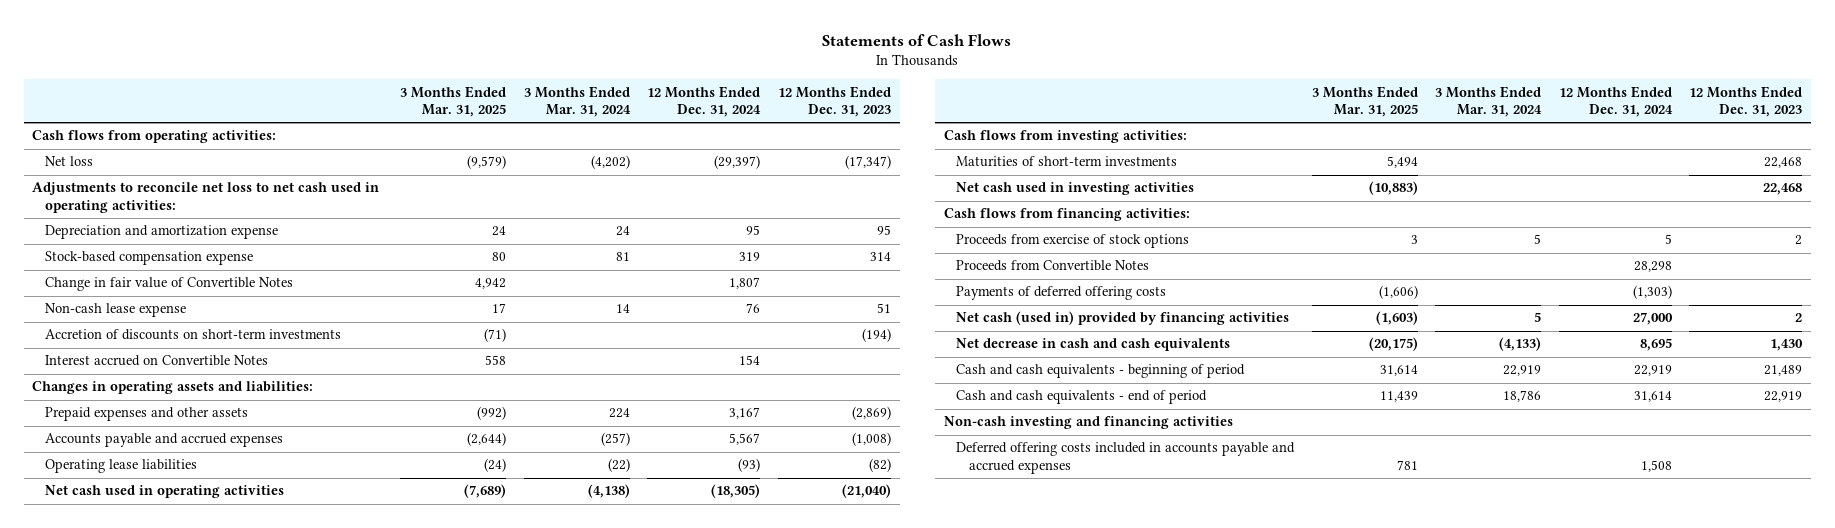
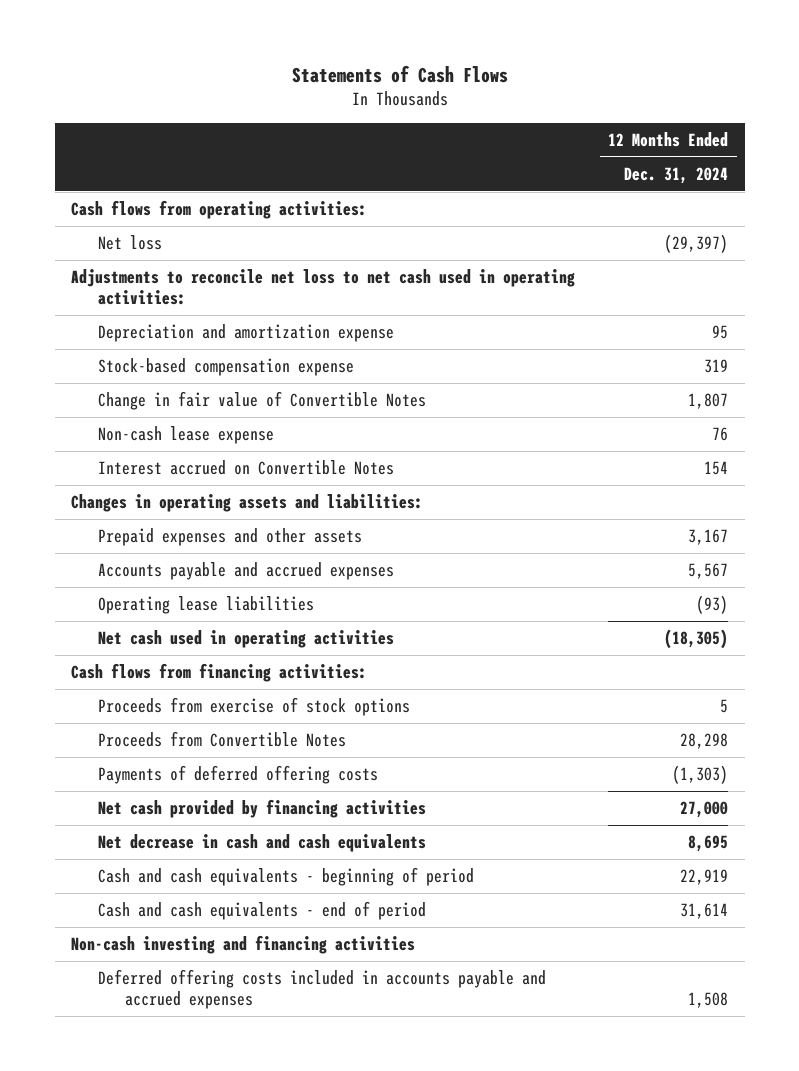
- | 3 Months Ended Mar. 31, 2025 | 3 Months Ended Mar. 31, 2024 | 12 Months Ended Dec. 31, 2024 | 12 Months Ended Dec. 31, 2023
+ | 12 Months Ended Dec. 31, 2024
- Accretion of discounts on short-term investments | (71) | | | (194)
- Cash flows from investing activities:
- Maturities of short-term investments | 5,494 | | | 22,468
- Net cash used in investing activities | (10,883) | | | 22,468
- Net cash (used in) provided by financing activities | (1,603) | 5 | 27,000 | 2
+ Net cash provided by financing activities | 27,000

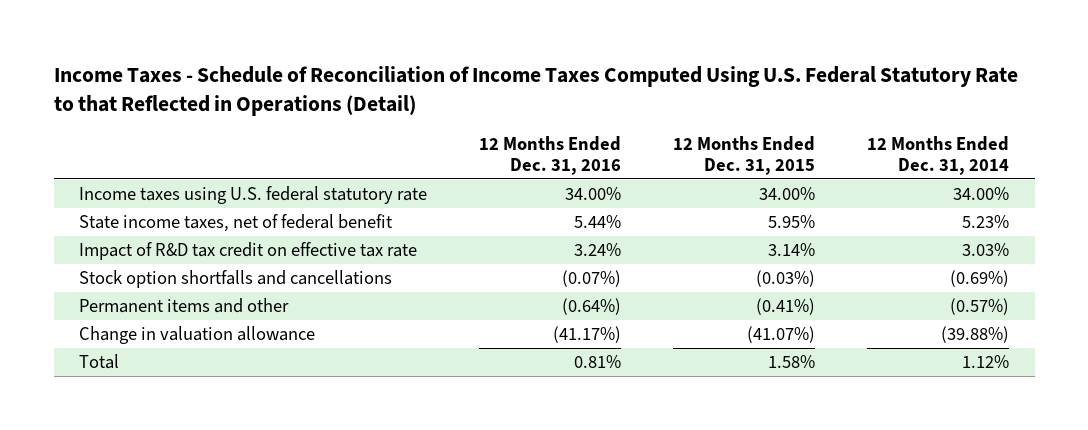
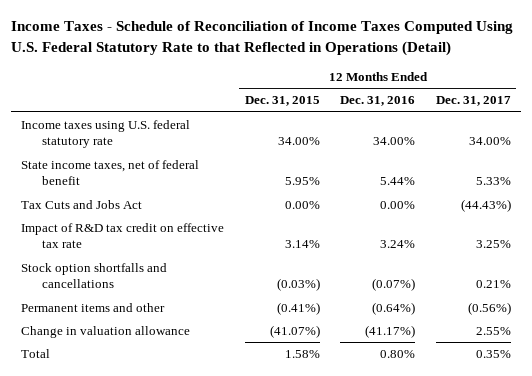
- | 12 Months Ended Dec. 31, 2016 | 12 Months Ended Dec. 31, 2015 | 12 Months Ended Dec. 31, 2014
+ | 12 Months Ended Dec. 31, 2015 | 12 Months Ended Dec. 31, 2016 | 12 Months Ended Dec. 31, 2017
+ Tax Cuts and Jobs Act | 0.00% | 0.00% | (44.43%)
- Total | 0.81% | 1.58% | 1.12%
+ Total | 1.58% | 0.80% | 0.35%

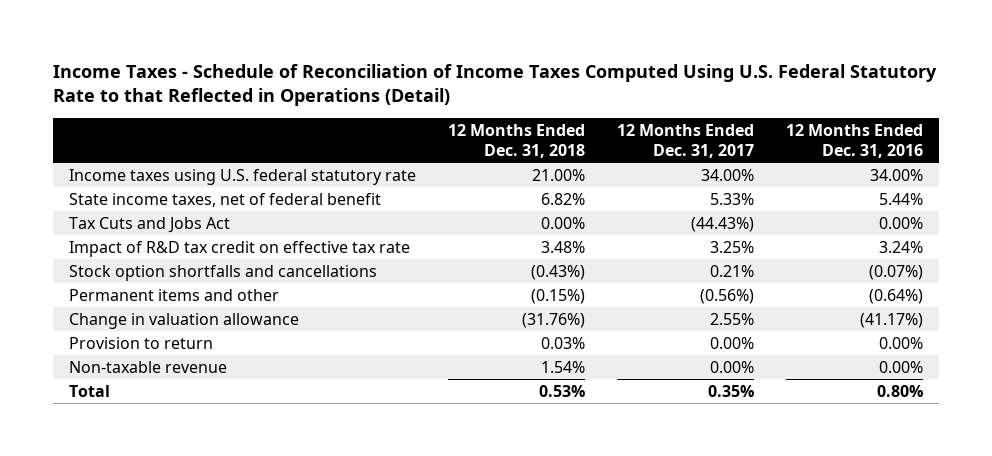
- | 12 Months Ended Dec. 31, 2015 | 12 Months Ended Dec. 31, 2016 | 12 Months Ended Dec. 31, 2017
+ | 12 Months Ended Dec. 31, 2018 | 12 Months Ended Dec. 31, 2017 | 12 Months Ended Dec. 31, 2016
+ Provision to return | 0.03% | 0.00% | 0.00%
+ Non-taxable revenue | 1.54% | 0.00% | 0.00%

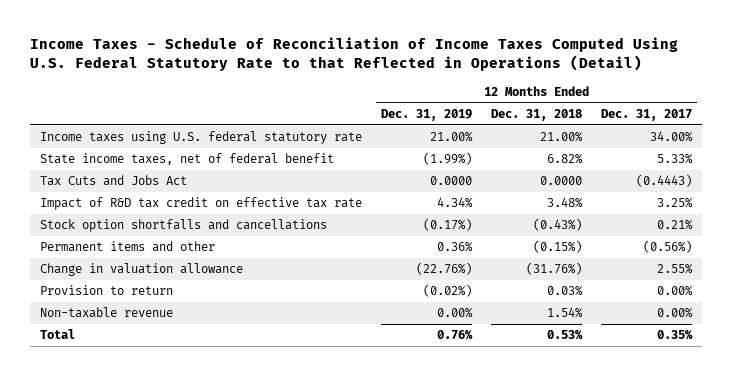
- | 12 Months Ended Dec. 31, 2018 | 12 Months Ended Dec. 31, 2017 | 12 Months Ended Dec. 31, 2016
+ | 12 Months Ended Dec. 31, 2019 | 12 Months Ended Dec. 31, 2018 | 12 Months Ended Dec. 31, 2017
- Tax Cuts and Jobs Act | 0.00% | (44.43%) | 0.00%
+ Tax Cuts and Jobs Act | 0.0000 | 0.0000 | (0.4443)

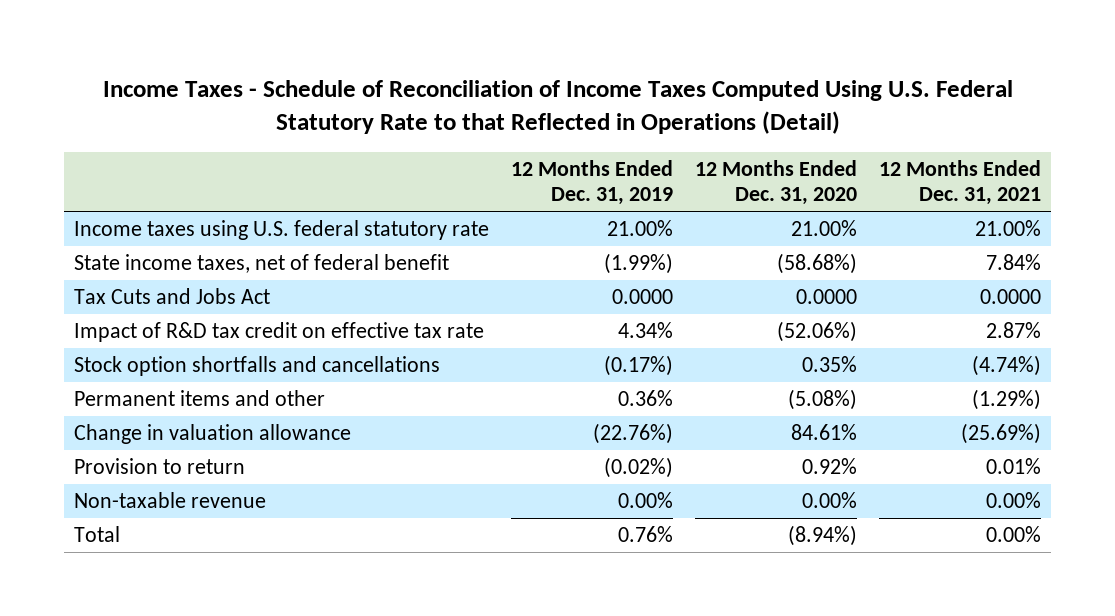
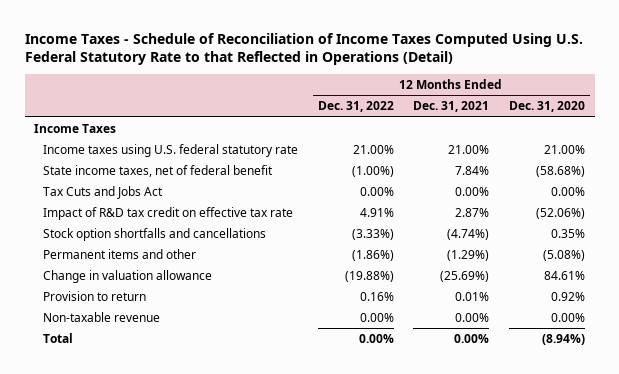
- | 12 Months Ended Dec. 31, 2019 | 12 Months Ended Dec. 31, 2020 | 12 Months Ended Dec. 31, 2021
+ | 12 Months Ended Dec. 31, 2022 | 12 Months Ended Dec. 31, 2021 | 12 Months Ended Dec. 31, 2020
+ Income Taxes
- Tax Cuts and Jobs Act | 0.0000 | 0.0000 | 0.0000
+ Tax Cuts and Jobs Act | 0.00% | 0.00% | 0.00%

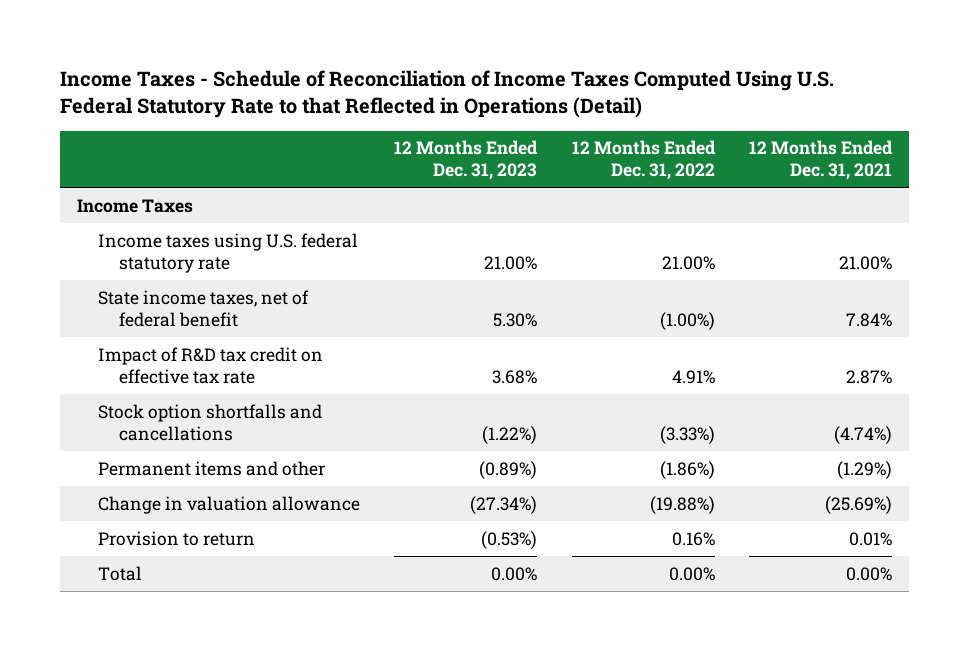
- | 12 Months Ended Dec. 31, 2022 | 12 Months Ended Dec. 31, 2021 | 12 Months Ended Dec. 31, 2020
+ | 12 Months Ended Dec. 31, 2023 | 12 Months Ended Dec. 31, 2022 | 12 Months Ended Dec. 31, 2021
- Tax Cuts and Jobs Act | 0.00% | 0.00% | 0.00%
- Non-taxable revenue | 0.00% | 0.00% | 0.00%

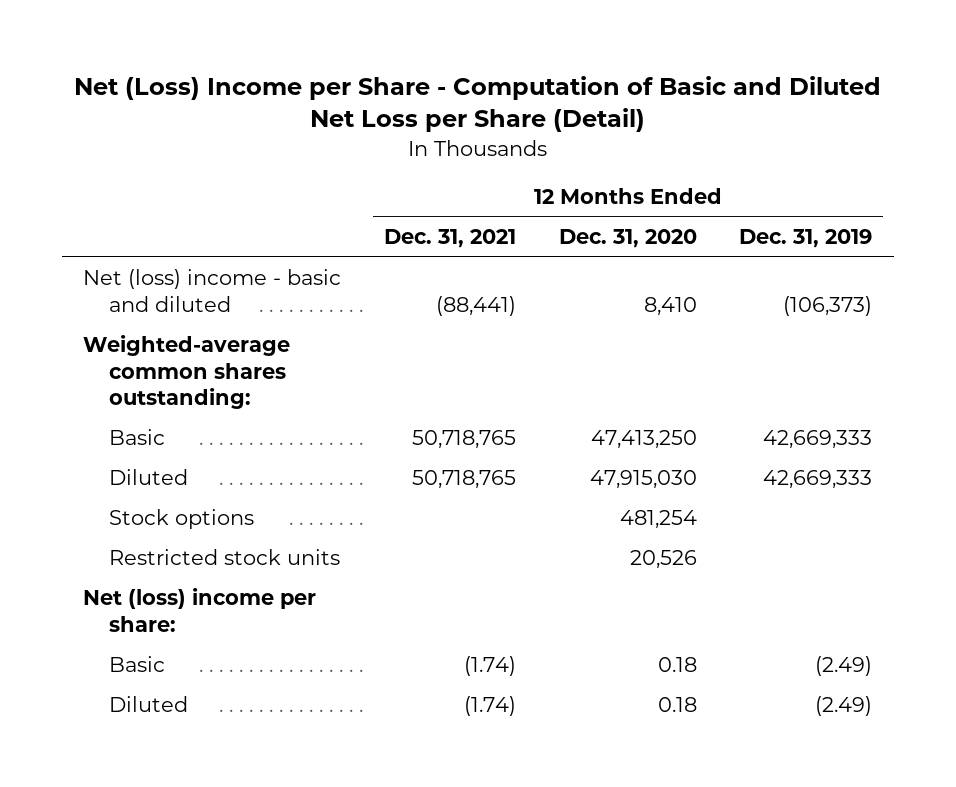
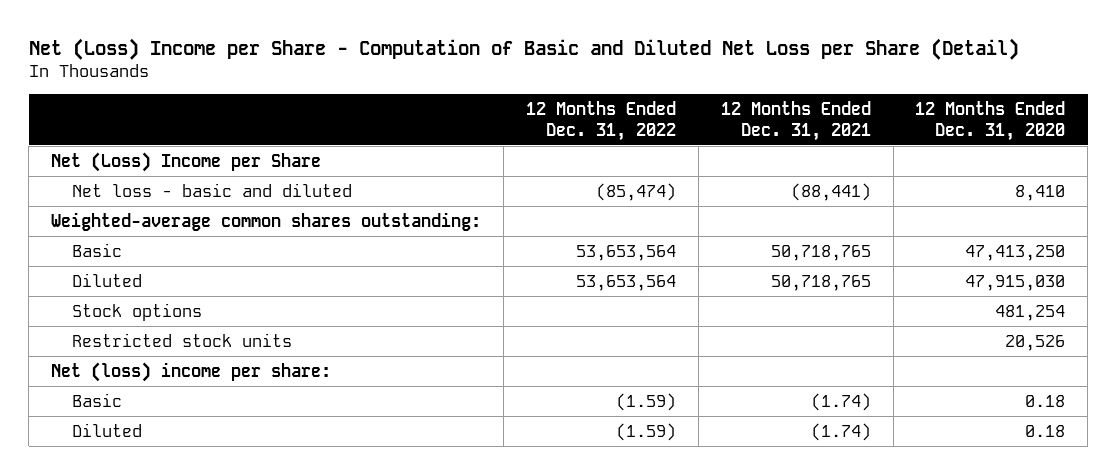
- | 12 Months Ended Dec. 31, 2021 | 12 Months Ended Dec. 31, 2020 | 12 Months Ended Dec. 31, 2019
+ | 12 Months Ended Dec. 31, 2022 | 12 Months Ended Dec. 31, 2021 | 12 Months Ended Dec. 31, 2020
- Net (loss) income - basic and diluted | (88,441) | 8,410 | (106,373)
+ Net (Loss) Income per Share
+ Net loss - basic and diluted | (85,474) | (88,441) | 8,410

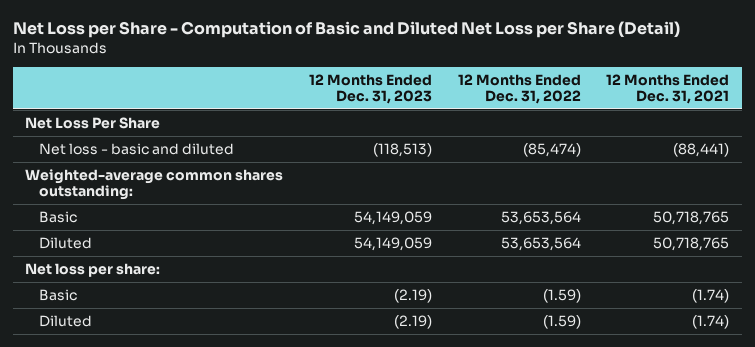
- Net (Loss) Income per Share - Computation of Basic and Diluted Net Loss per Share (Detail)
+ Net Loss per Share - Computation of Basic and Diluted Net Loss per Share (Detail)
- | 12 Months Ended Dec. 31, 2022 | 12 Months Ended Dec. 31, 2021 | 12 Months Ended Dec. 31, 2020
+ | 12 Months Ended Dec. 31, 2023 | 12 Months Ended Dec. 31, 2022 | 12 Months Ended Dec. 31, 2021
- Net (Loss) Income per Share
+ Net Loss Per Share
- Stock options | | | 481,254
- Restricted stock units | | | 20,526
- Net (loss) income per share:
+ Net loss per share:

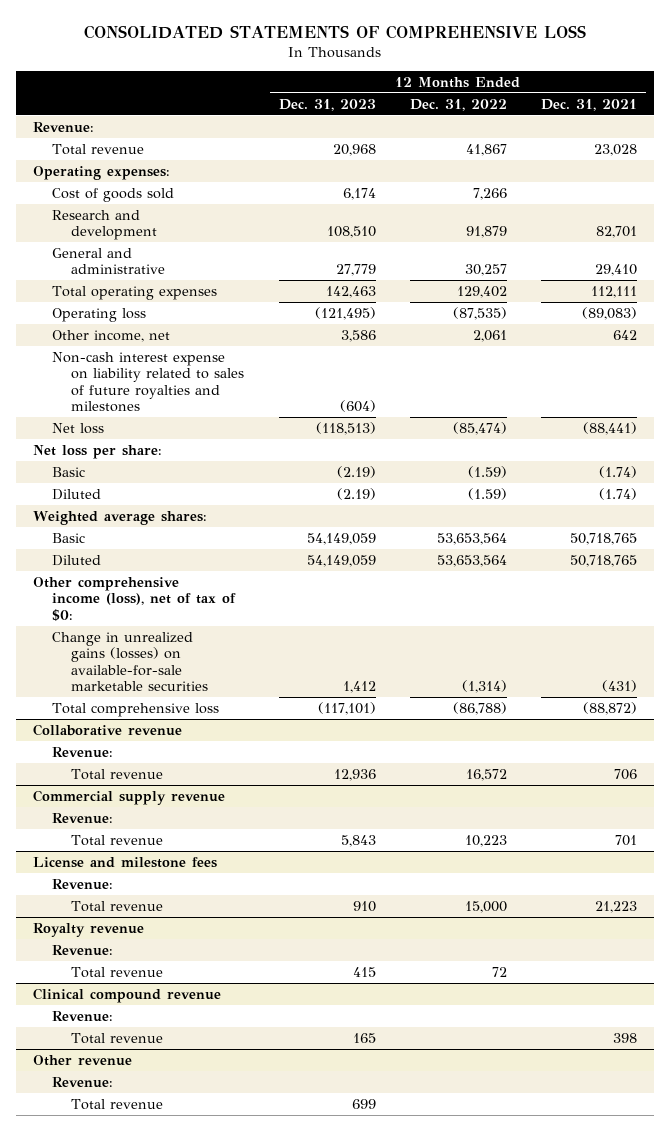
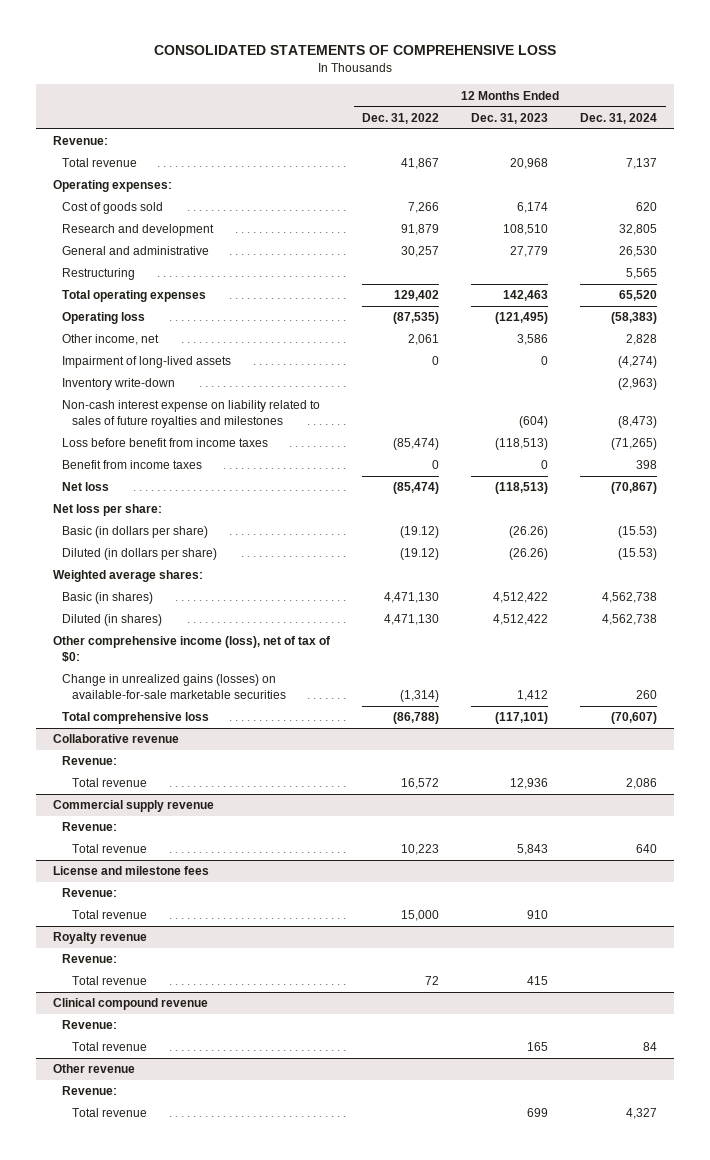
- | 12 Months Ended Dec. 31, 2023 | 12 Months Ended Dec. 31, 2022 | 12 Months Ended Dec. 31, 2021
+ | 12 Months Ended Dec. 31, 2022 | 12 Months Ended Dec. 31, 2023 | 12 Months Ended Dec. 31, 2024
+ Restructuring | | | 5,565
+ Impairment of long-lived assets | 0 | 0 | (4,274)
+ Inventory write-down | | | (2,963)
+ Loss before benefit from income taxes | (85,474) | (118,513) | (71,265)
+ Benefit from income taxes | 0 | 0 | 398
- Basic | (2.19) | (1.59) | (1.74)
- Diluted | (2.19) | (1.59) | (1.74)
+ Basic (in dollars per share) | (19.12) | (26.26) | (15.53)
+ Diluted (in dollars per share) | (19.12) | (26.26) | (15.53)
- Basic | 54,149,059 | 53,653,564 | 50,718,765
- Diluted | 54,149,059 | 53,653,564 | 50,718,765
+ Basic (in shares) | 4,471,130 | 4,512,422 | 4,562,738
+ Diluted (in shares) | 4,471,130 | 4,512,422 | 4,562,738

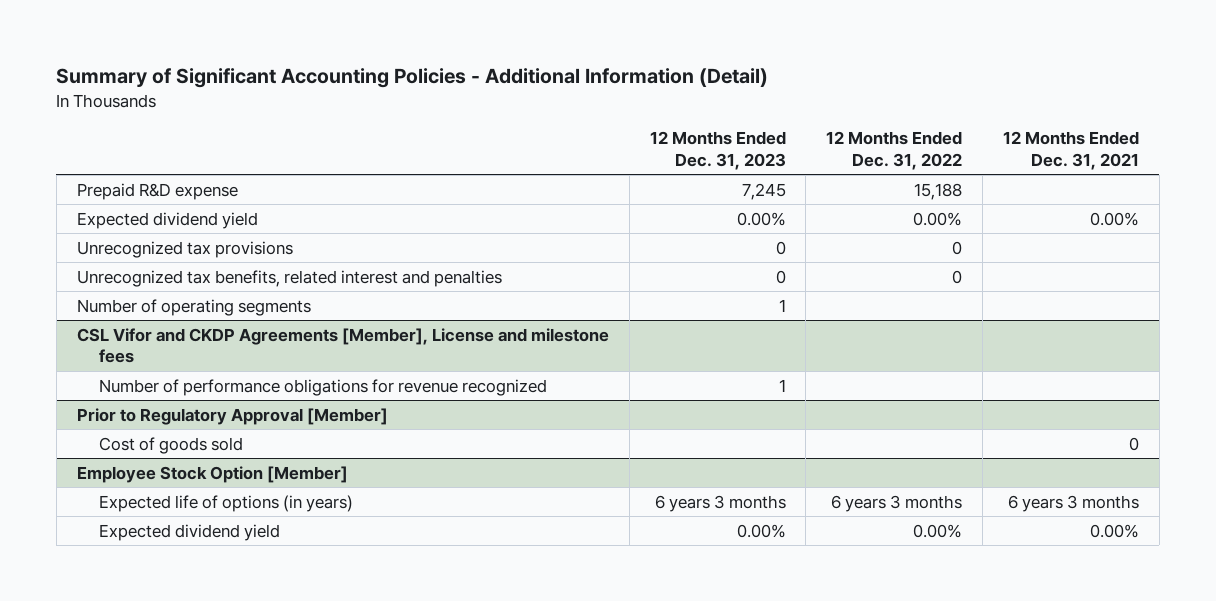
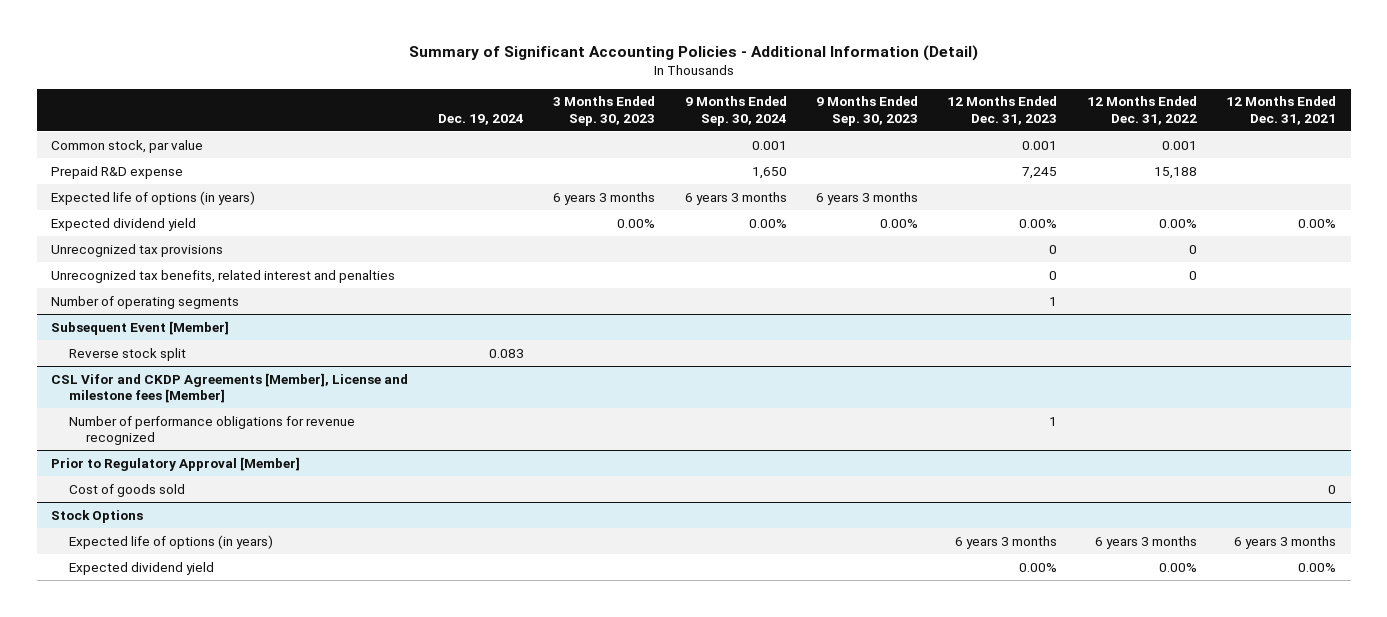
- | 12 Months Ended Dec. 31, 2023 | 12 Months Ended Dec. 31, 2022 | 12 Months Ended Dec. 31, 2021
+ | Dec. 19, 2024 | 3 Months Ended Sep. 30, 2023 | 9 Months Ended Sep. 30, 2024 | 9 Months Ended Sep. 30, 2023 | 12 Months Ended Dec. 31, 2023 | 12 Months Ended Dec. 31, 2022 | 12 Months Ended Dec. 31, 2021
+ Common stock, par value | | | 0.001 | | 0.001 | 0.001 |
+ Expected life of options (in years) | | 6 years 3 months | 6 years 3 months | 6 years 3 months | | |
- CSL Vifor and CKDP Agreements [Member], License and milestone fees
+ Subsequent Event [Member]
+ Reverse stock split | 0.083 | | | | | |
+ CSL Vifor and CKDP Agreements [Member], License and milestone fees [Member]
- Employee Stock Option [Member]
+ Stock Options

